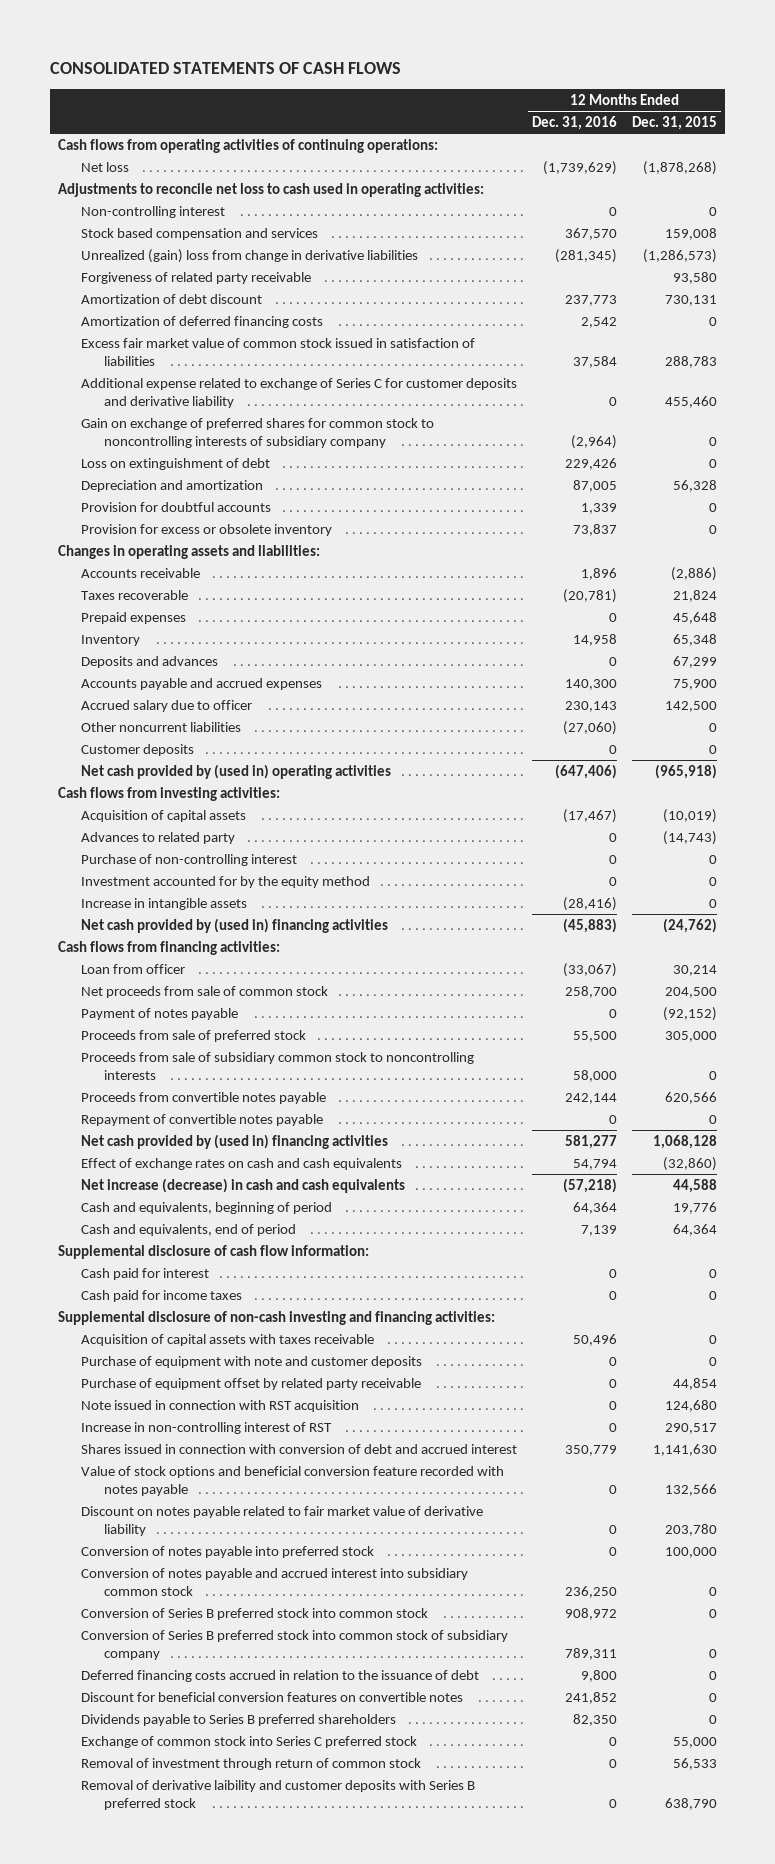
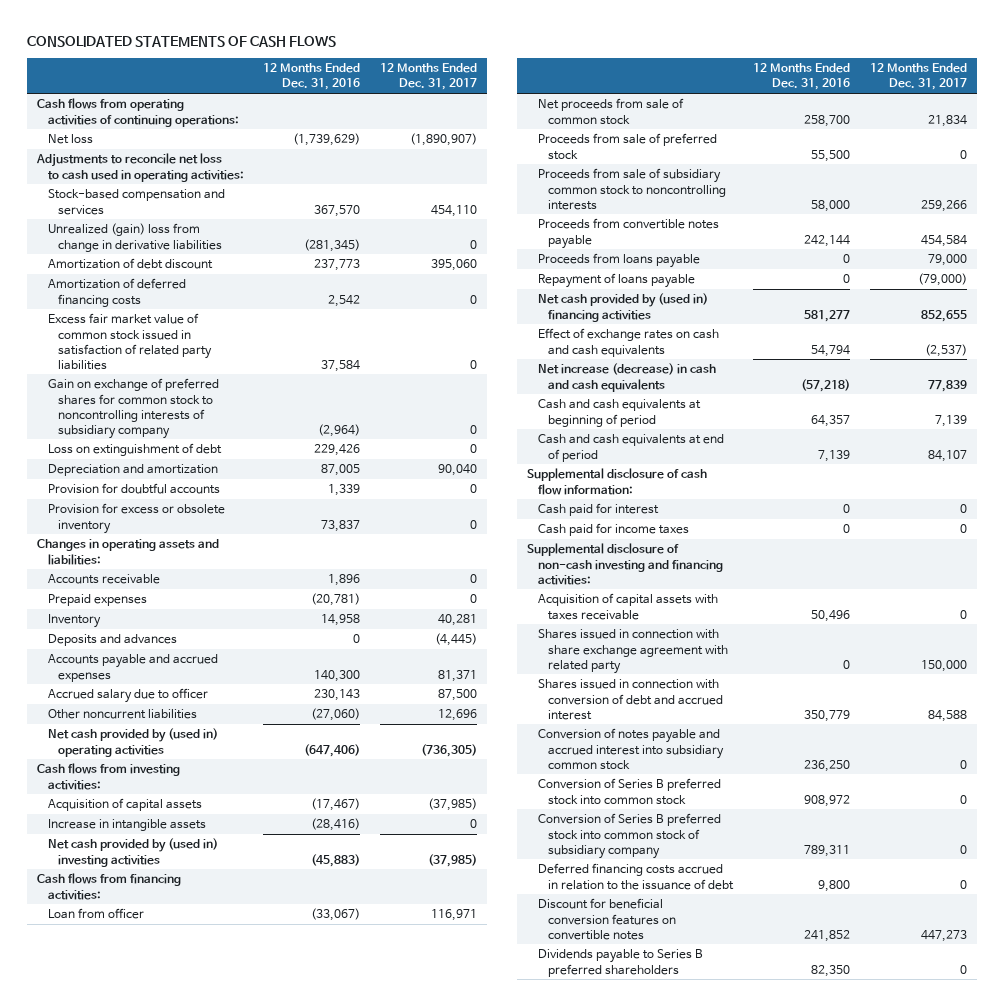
- | 12 Months Ended Dec. 31, 2016 | 12 Months Ended Dec. 31, 2015
+ | 12 Months Ended Dec. 31, 2016 | 12 Months Ended Dec. 31, 2017
- Non-controlling interest | 0 | 0
- Stock based compensation and services | 367,570 | 159,008
+ Stock-based compensation and services | 367,570 | 454,110
- Forgiveness of related party receivable | | 93,580
- Excess fair market value of common stock issued in satisfaction of liabilities | 37,584 | 288,783
- Additional expense related to exchange of Series C for customer deposits and derivative liability | 0 | 455,460
+ Excess fair market value of common stock issued in satisfaction of related party liabilities | 37,584 | 0
- Taxes recoverable | (20,781) | 21,824
- Prepaid expenses | 0 | 45,648
+ Prepaid expenses | (20,781) | 0
- Customer deposits | 0 | 0
- Advances to related party | 0 | (14,743)
- Purchase of non-controlling interest | 0 | 0
- Investment accounted for by the equity method | 0 | 0
- Net cash provided by (used in) financing activities | (45,883) | (24,762)
+ Net cash provided by (used in) investing activities | (45,883) | (37,985)
- Payment of notes payable | 0 | (92,152)
- Repayment of convertible notes payable | 0 | 0
+ Proceeds from loans payable | 0 | 79,000
+ Repayment of loans payable | 0 | (79,000)
- Cash and equivalents, beginning of period | 64,364 | 19,776
- Cash and equivalents, end of period | 7,139 | 64,364
+ Cash and cash equivalents at beginning of period | 64,357 | 7,139
+ Cash and cash equivalents at end of period | 7,139 | 84,107
- Purchase of equipment with note and customer deposits | 0 | 0
- Purchase of equipment offset by related party receivable | 0 | 44,854
- Note issued in connection with RST acquisition | 0 | 124,680
- Increase in non-controlling interest of RST | 0 | 290,517
+ Shares issued in connection with share exchange agreement with related party | 0 | 150,000
- Value of stock options and beneficial conversion feature recorded with notes payable | 0 | 132,566
- Discount on notes payable related to fair market value of derivative liability | 0 | 203,780
- Conversion of notes payable into preferred stock | 0 | 100,000
- Exchange of common stock into Series C preferred stock | 0 | 55,000
- Removal of investment through return of common stock | 0 | 56,533
- Removal of derivative laibility and customer deposits with Series B preferred stock | 0 | 638,790

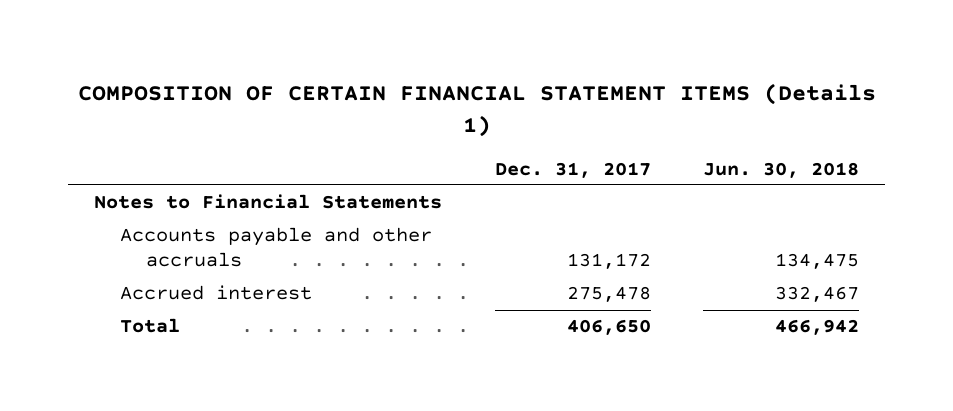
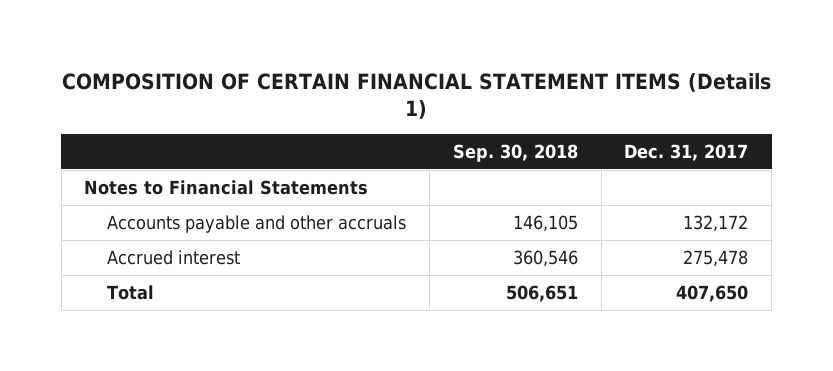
- | Dec. 31, 2017 | Jun. 30, 2018
+ | Sep. 30, 2018 | Dec. 31, 2017
- Accounts payable and other accruals | 131,172 | 134,475
+ Accounts payable and other accruals | 146,105 | 132,172
- Total | 406,650 | 466,942
+ Total | 506,651 | 407,650

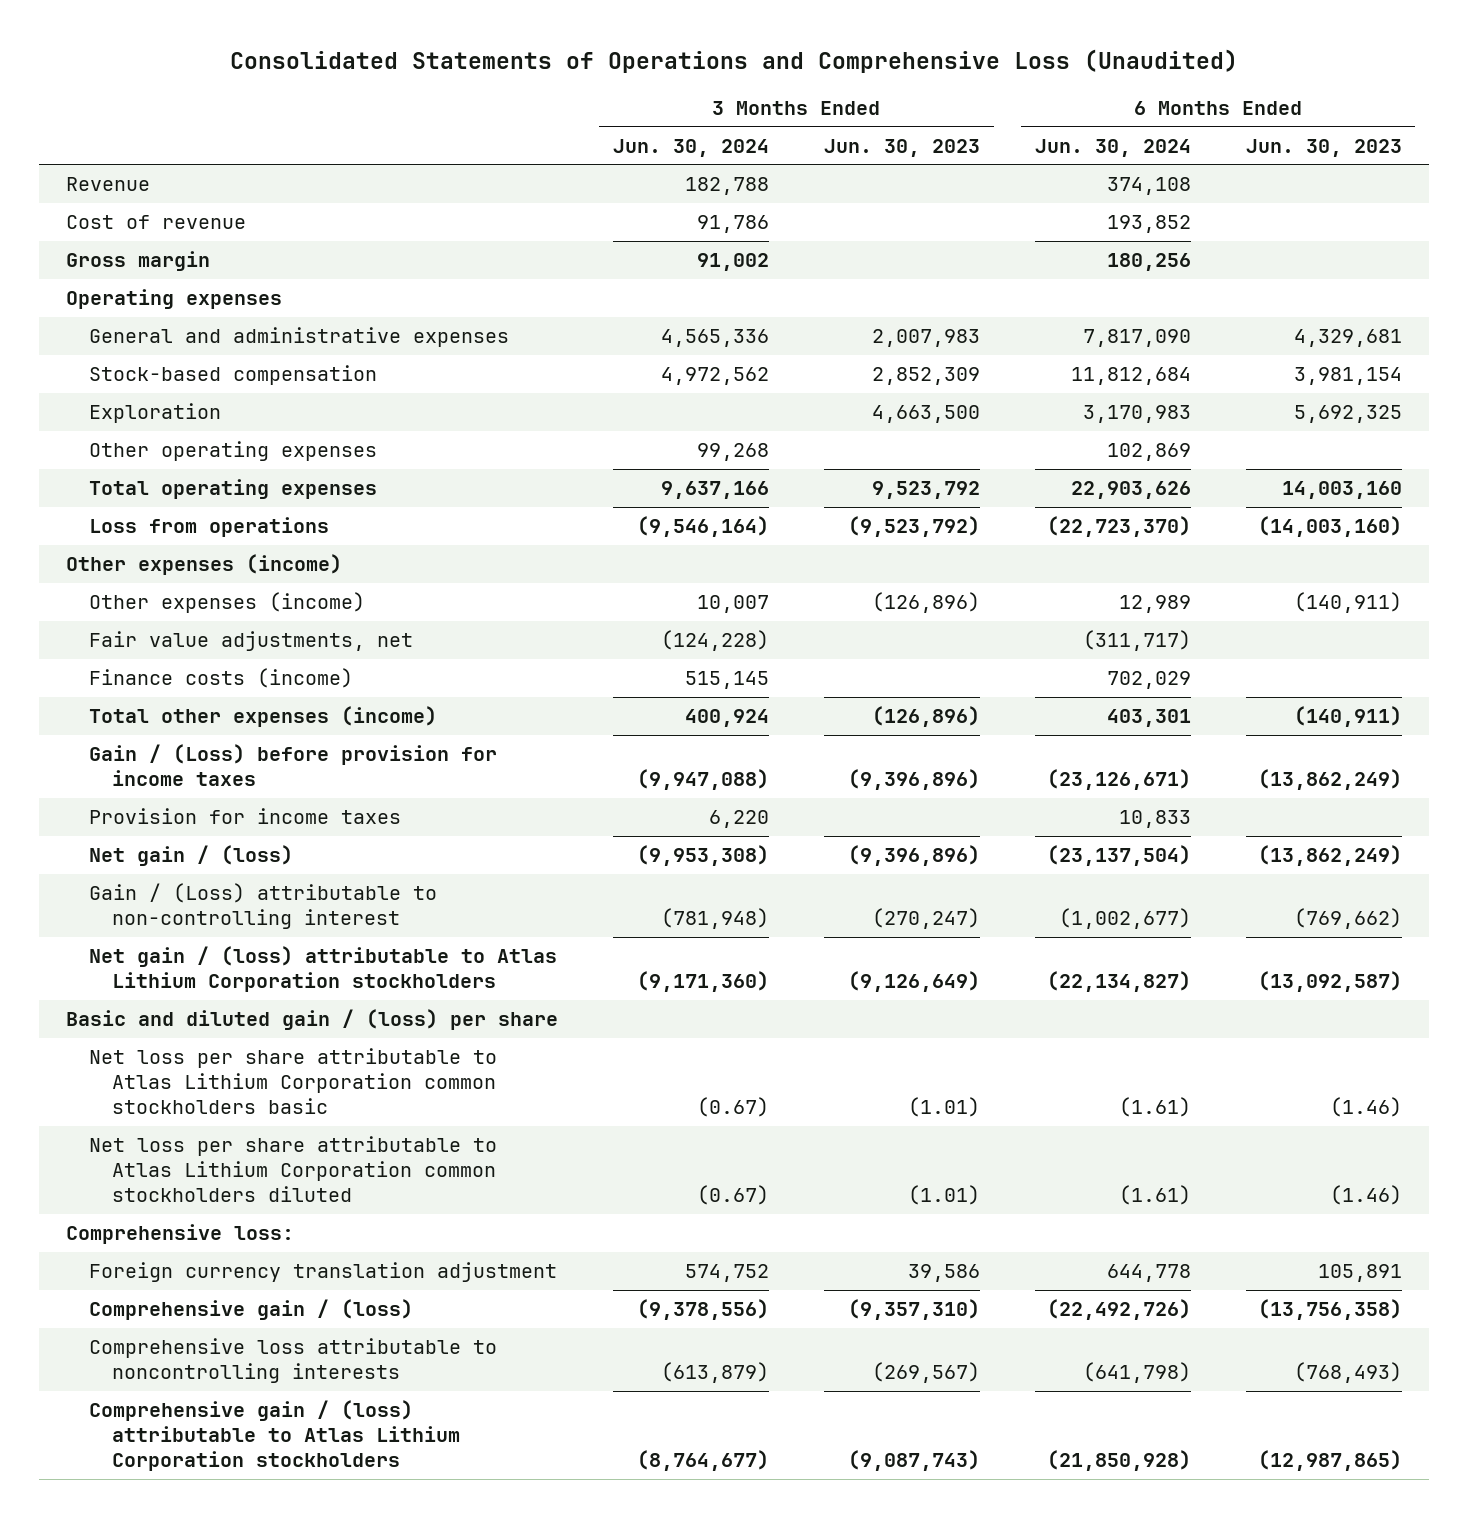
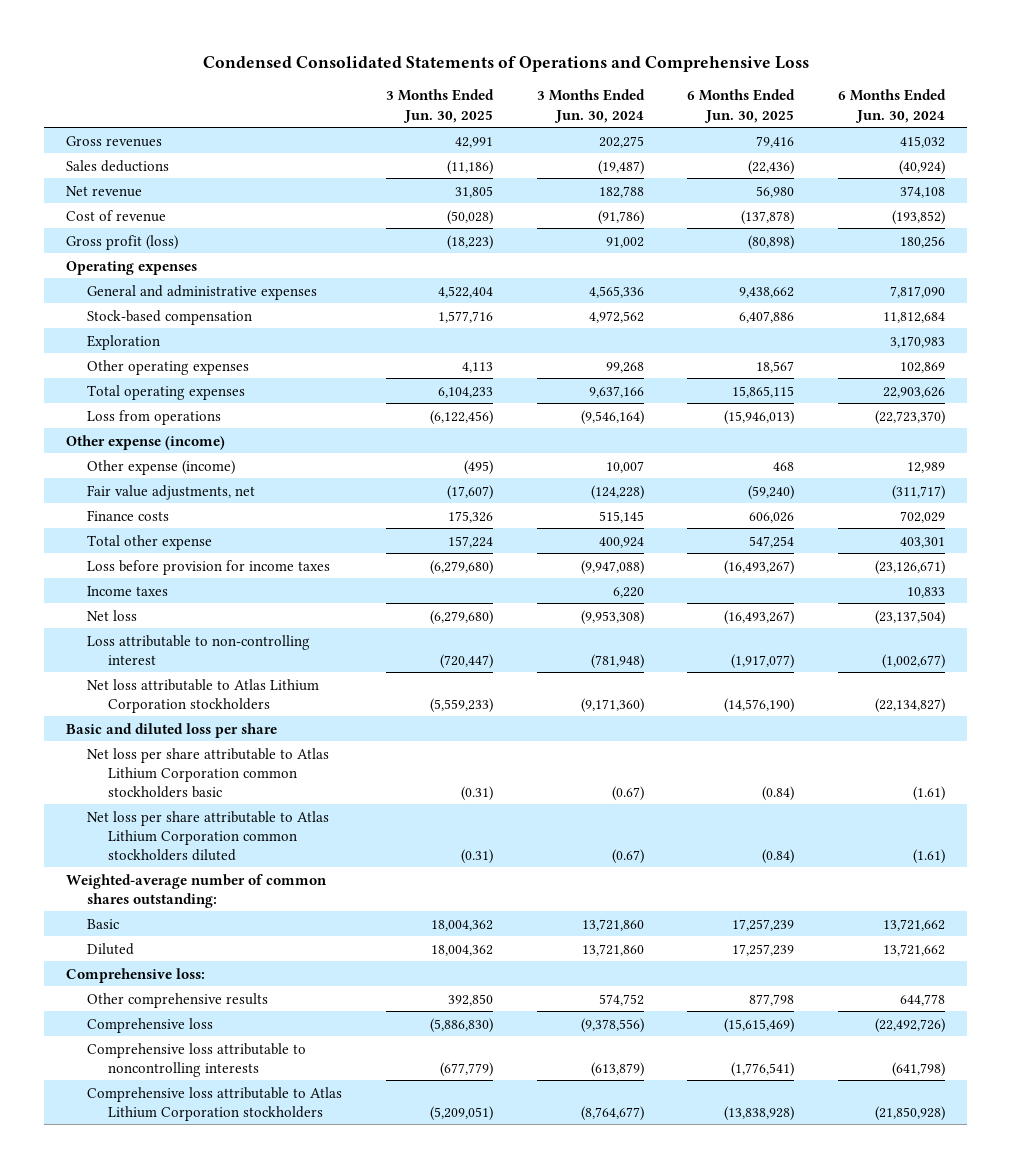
- Consolidated Statements of Operations and Comprehensive Loss (Unaudited)
+ Condensed Consolidated Statements of Operations and Comprehensive Loss
- | 3 Months Ended Jun. 30, 2024 | 3 Months Ended Jun. 30, 2023 | 6 Months Ended Jun. 30, 2024 | 6 Months Ended Jun. 30, 2023
+ | 3 Months Ended Jun. 30, 2025 | 3 Months Ended Jun. 30, 2024 | 6 Months Ended Jun. 30, 2025 | 6 Months Ended Jun. 30, 2024
- Revenue | 182,788 | | 374,108 |
- Cost of revenue | 91,786 | | 193,852 |
- Gross margin | 91,002 | | 180,256 |
+ Gross revenues | 42,991 | 202,275 | 79,416 | 415,032
+ Sales deductions | (11,186) | (19,487) | (22,436) | (40,924)
+ Net revenue | 31,805 | 182,788 | 56,980 | 374,108
+ Cost of revenue | (50,028) | (91,786) | (137,878) | (193,852)
+ Gross profit (loss) | (18,223) | 91,002 | (80,898) | 180,256
- Other expenses (income)
- Other expenses (income) | 10,007 | (126,896) | 12,989 | (140,911)
+ Other expense (income)
+ Other expense (income) | (495) | 10,007 | 468 | 12,989
- Finance costs (income) | 515,145 | | 702,029 |
- Total other expenses (income) | 400,924 | (126,896) | 403,301 | (140,911)
- Gain / (Loss) before provision for income taxes | (9,947,088) | (9,396,896) | (23,126,671) | (13,862,249)
- Provision for income taxes | 6,220 | | 10,833 |
- Net gain / (loss) | (9,953,308) | (9,396,896) | (23,137,504) | (13,862,249)
- Gain / (Loss) attributable to non-controlling interest | (781,948) | (270,247) | (1,002,677) | (769,662)
- Net gain / (loss) attributable to Atlas Lithium Corporation stockholders | (9,171,360) | (9,126,649) | (22,134,827) | (13,092,587)
- Basic and diluted gain / (loss) per share
+ Finance costs | 175,326 | 515,145 | 606,026 | 702,029
+ Total other expense | 157,224 | 400,924 | 547,254 | 403,301
+ Loss before provision for income taxes | (6,279,680) | (9,947,088) | (16,493,267) | (23,126,671)
+ Income taxes | | 6,220 | | 10,833
+ Net loss | (6,279,680) | (9,953,308) | (16,493,267) | (23,137,504)
+ Loss attributable to non-controlling interest | (720,447) | (781,948) | (1,917,077) | (1,002,677)
+ Net loss attributable to Atlas Lithium Corporation stockholders | (5,559,233) | (9,171,360) | (14,576,190) | (22,134,827)
+ Basic and diluted loss per share
+ Weighted-average number of common shares outstanding:
+ Basic | 18,004,362 | 13,721,860 | 17,257,239 | 13,721,662
+ Diluted | 18,004,362 | 13,721,860 | 17,257,239 | 13,721,662
- Foreign currency translation adjustment | 574,752 | 39,586 | 644,778 | 105,891
- Comprehensive gain / (loss) | (9,378,556) | (9,357,310) | (22,492,726) | (13,756,358)
+ Other comprehensive results | 392,850 | 574,752 | 877,798 | 644,778
+ Comprehensive loss | (5,886,830) | (9,378,556) | (15,615,469) | (22,492,726)
- Comprehensive gain / (loss) attributable to Atlas Lithium Corporation stockholders | (8,764,677) | (9,087,743) | (21,850,928) | (12,987,865)
+ Comprehensive loss attributable to Atlas Lithium Corporation stockholders | (5,209,051) | (8,764,677) | (13,838,928) | (21,850,928)

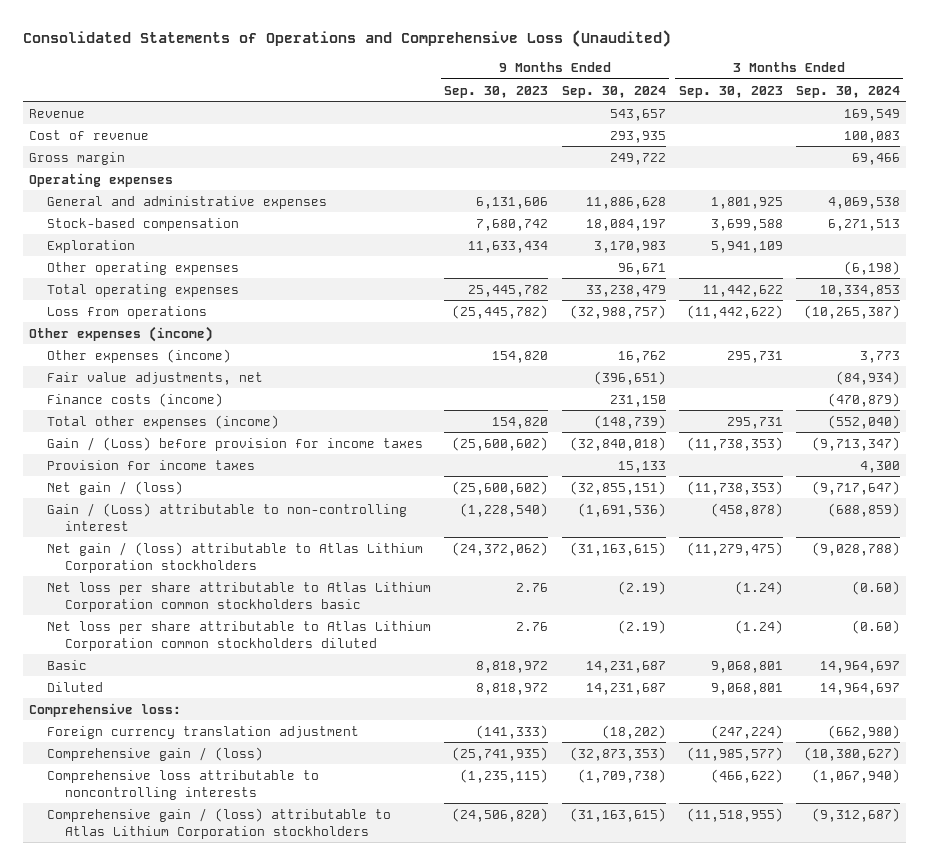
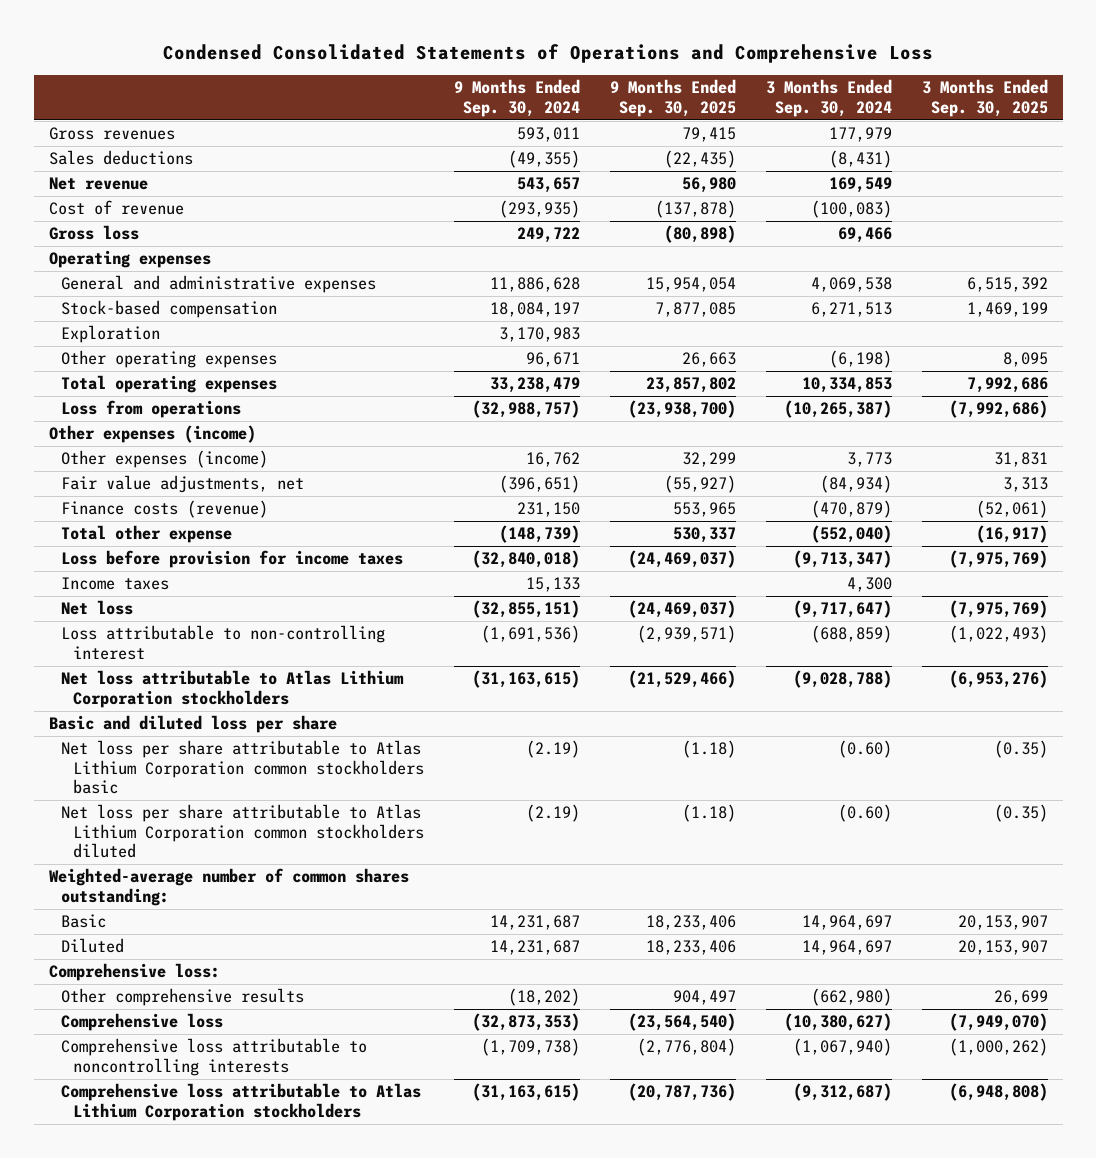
- Consolidated Statements of Operations and Comprehensive Loss (Unaudited)
+ Condensed Consolidated Statements of Operations and Comprehensive Loss
- | 9 Months Ended Sep. 30, 2023 | 9 Months Ended Sep. 30, 2024 | 3 Months Ended Sep. 30, 2023 | 3 Months Ended Sep. 30, 2024
+ | 9 Months Ended Sep. 30, 2024 | 9 Months Ended Sep. 30, 2025 | 3 Months Ended Sep. 30, 2024 | 3 Months Ended Sep. 30, 2025
- Revenue | | 543,657 | | 169,549
- Cost of revenue | | 293,935 | | 100,083
- Gross margin | | 249,722 | | 69,466
+ Gross revenues | 593,011 | 79,415 | 177,979 |
+ Sales deductions | (49,355) | (22,435) | (8,431) |
+ Net revenue | 543,657 | 56,980 | 169,549 |
+ Cost of revenue | (293,935) | (137,878) | (100,083) |
+ Gross loss | 249,722 | (80,898) | 69,466 |
- Finance costs (income) | | 231,150 | | (470,879)
- Total other expenses (income) | 154,820 | (148,739) | 295,731 | (552,040)
- Gain / (Loss) before provision for income taxes | (25,600,602) | (32,840,018) | (11,738,353) | (9,713,347)
- Provision for income taxes | | 15,133 | | 4,300
- Net gain / (loss) | (25,600,602) | (32,855,151) | (11,738,353) | (9,717,647)
- Gain / (Loss) attributable to non-controlling interest | (1,228,540) | (1,691,536) | (458,878) | (688,859)
- Net gain / (loss) attributable to Atlas Lithium Corporation stockholders | (24,372,062) | (31,163,615) | (11,279,475) | (9,028,788)
+ Finance costs (revenue) | 231,150 | 553,965 | (470,879) | (52,061)
+ Total other expense | (148,739) | 530,337 | (552,040) | (16,917)
+ Loss before provision for income taxes | (32,840,018) | (24,469,037) | (9,713,347) | (7,975,769)
+ Income taxes | 15,133 | | 4,300 |
+ Net loss | (32,855,151) | (24,469,037) | (9,717,647) | (7,975,769)
+ Loss attributable to non-controlling interest | (1,691,536) | (2,939,571) | (688,859) | (1,022,493)
+ Net loss attributable to Atlas Lithium Corporation stockholders | (31,163,615) | (21,529,466) | (9,028,788) | (6,953,276)
+ Basic and diluted loss per share
+ Weighted-average number of common shares outstanding:
- Foreign currency translation adjustment | (141,333) | (18,202) | (247,224) | (662,980)
- Comprehensive gain / (loss) | (25,741,935) | (32,873,353) | (11,985,577) | (10,380,627)
+ Other comprehensive results | (18,202) | 904,497 | (662,980) | 26,699
+ Comprehensive loss | (32,873,353) | (23,564,540) | (10,380,627) | (7,949,070)
- Comprehensive gain / (loss) attributable to Atlas Lithium Corporation stockholders | (24,506,820) | (31,163,615) | (11,518,955) | (9,312,687)
+ Comprehensive loss attributable to Atlas Lithium Corporation stockholders | (31,163,615) | (20,787,736) | (9,312,687) | (6,948,808)

